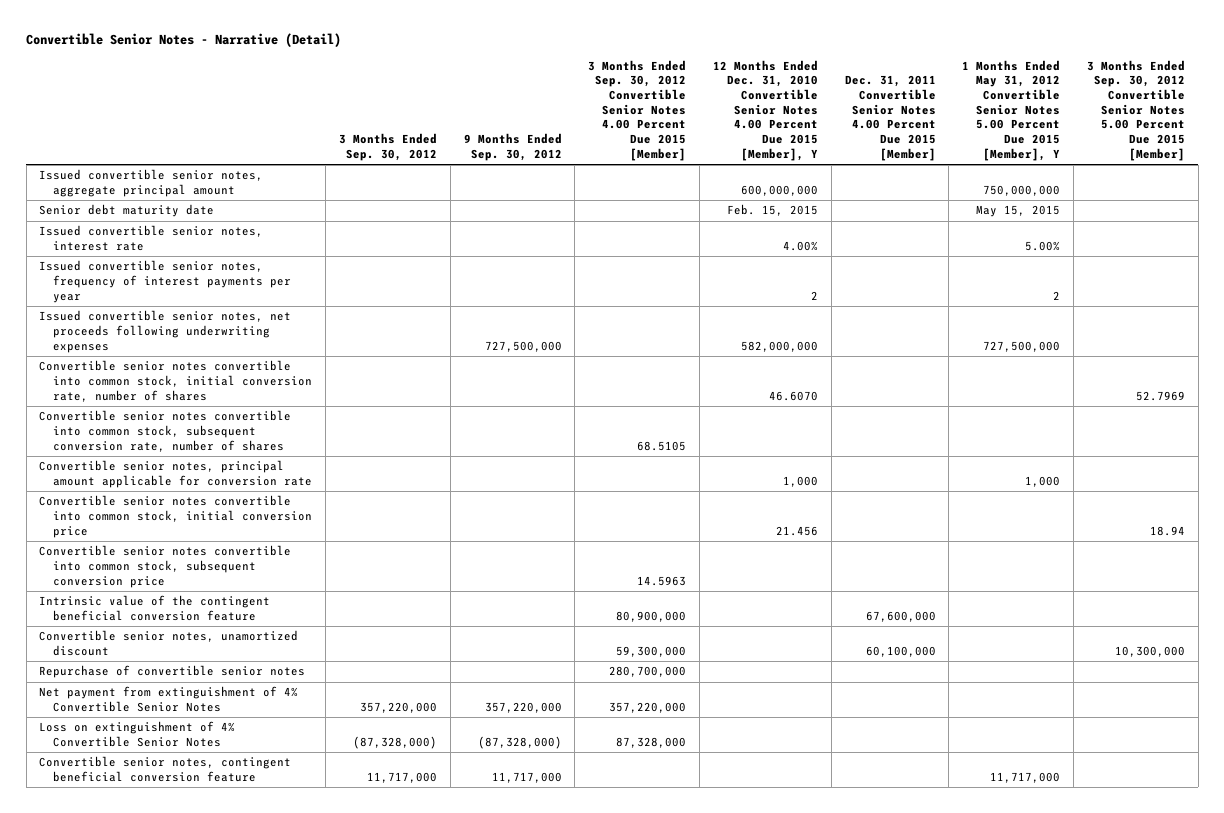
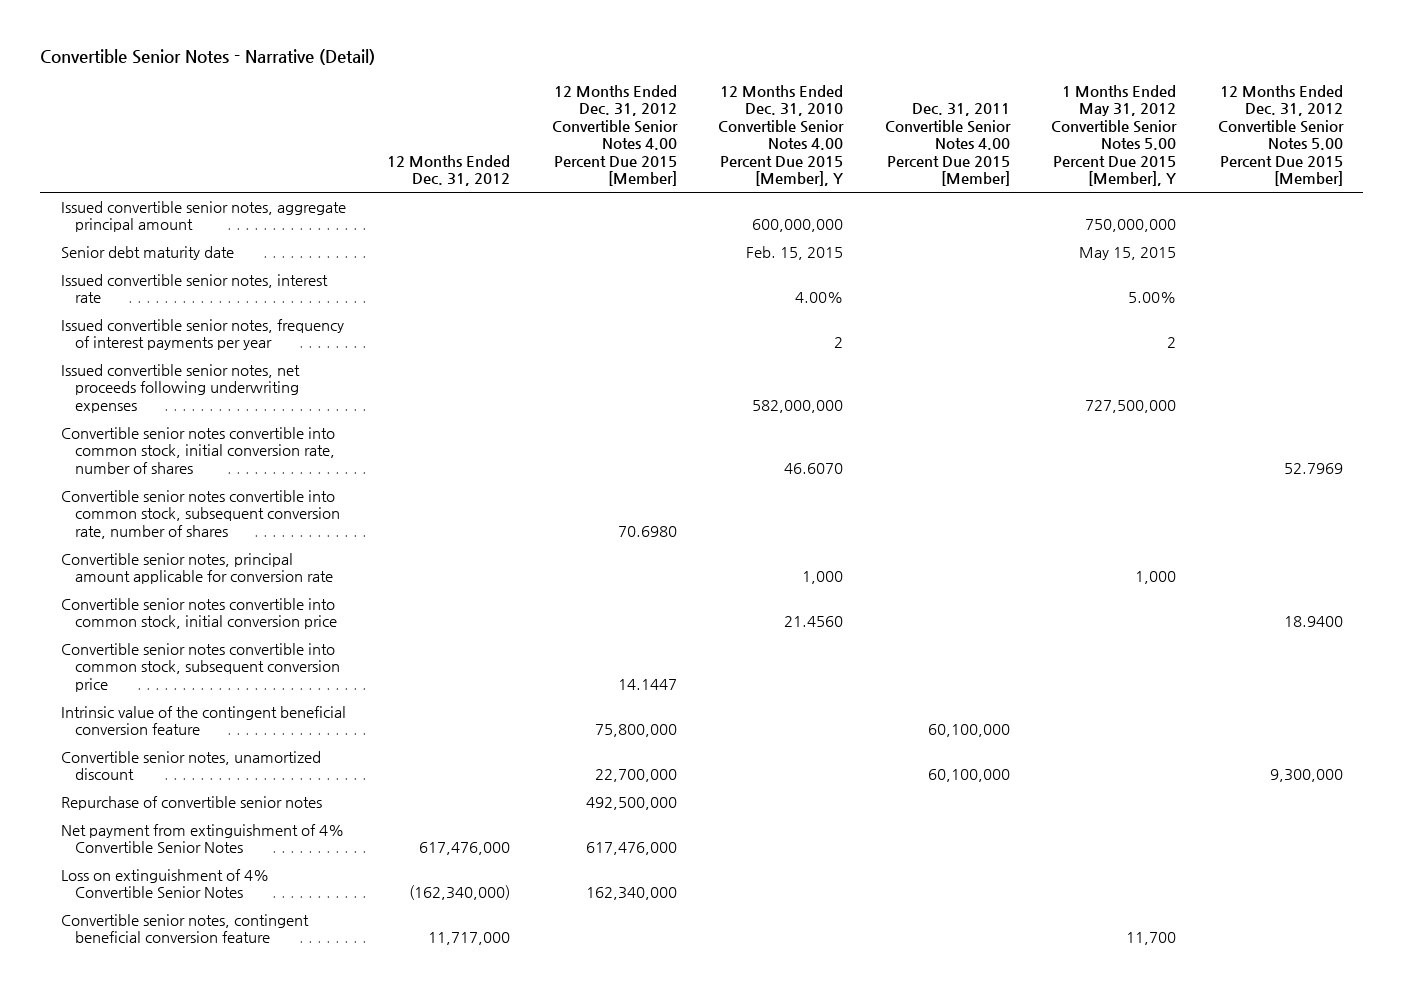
- | 3 Months Ended Sep. 30, 2012 | 9 Months Ended Sep. 30, 2012 | 3 Months Ended Sep. 30, 2012 Convertible Senior Notes 4.00 Percent Due 2015 [Member] | 12 Months Ended Dec. 31, 2010 Convertible Senior Notes 4.00 Percent Due 2015 [Member], Y | Dec. 31, 2011 Convertible Senior Notes 4.00 Percent Due 2015 [Member] | 1 Months Ended May 31, 2012 Convertible Senior Notes 5.00 Percent Due 2015 [Member], Y | 3 Months Ended Sep. 30, 2012 Convertible Senior Notes 5.00 Percent Due 2015 [Member]
+ | 12 Months Ended Dec. 31, 2012 | 12 Months Ended Dec. 31, 2012 Convertible Senior Notes 4.00 Percent Due 2015 [Member] | 12 Months Ended Dec. 31, 2010 Convertible Senior Notes 4.00 Percent Due 2015 [Member], Y | Dec. 31, 2011 Convertible Senior Notes 4.00 Percent Due 2015 [Member] | 1 Months Ended May 31, 2012 Convertible Senior Notes 5.00 Percent Due 2015 [Member], Y | 12 Months Ended Dec. 31, 2012 Convertible Senior Notes 5.00 Percent Due 2015 [Member]
- Convertible senior notes convertible into common stock, initial conversion price | | | | 21.456 | | | 18.94
+ Convertible senior notes convertible into common stock, initial conversion price | | | 21.4560 | | | 18.9400
- Intrinsic value of the contingent beneficial conversion feature | | | 80,900,000 | | 67,600,000 | |
+ Intrinsic value of the contingent beneficial conversion feature | | 75,800,000 | | 60,100,000 | |
- Convertible senior notes, contingent beneficial conversion feature | 11,717,000 | 11,717,000 | | | | 11,717,000 |
+ Convertible senior notes, contingent beneficial conversion feature | 11,717,000 | | | | 11,700 |

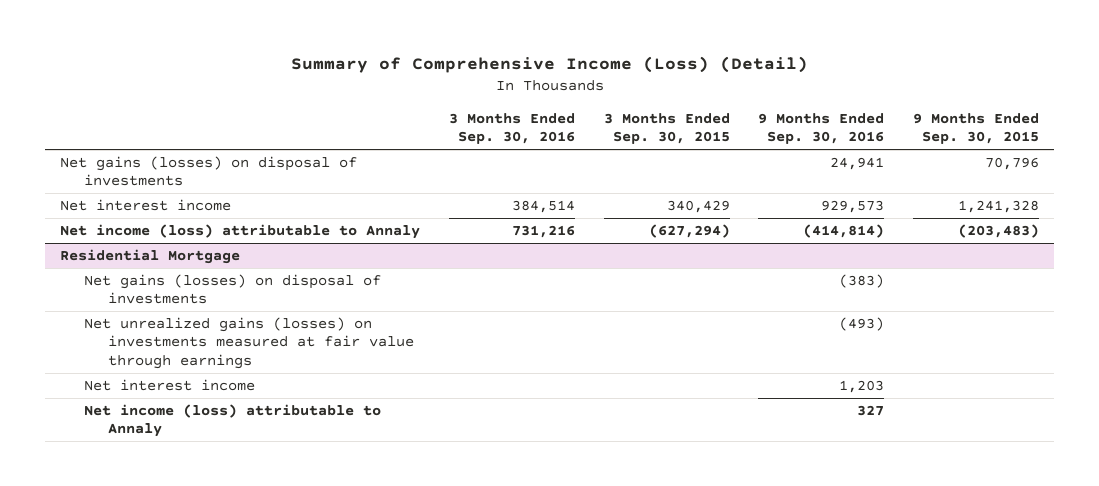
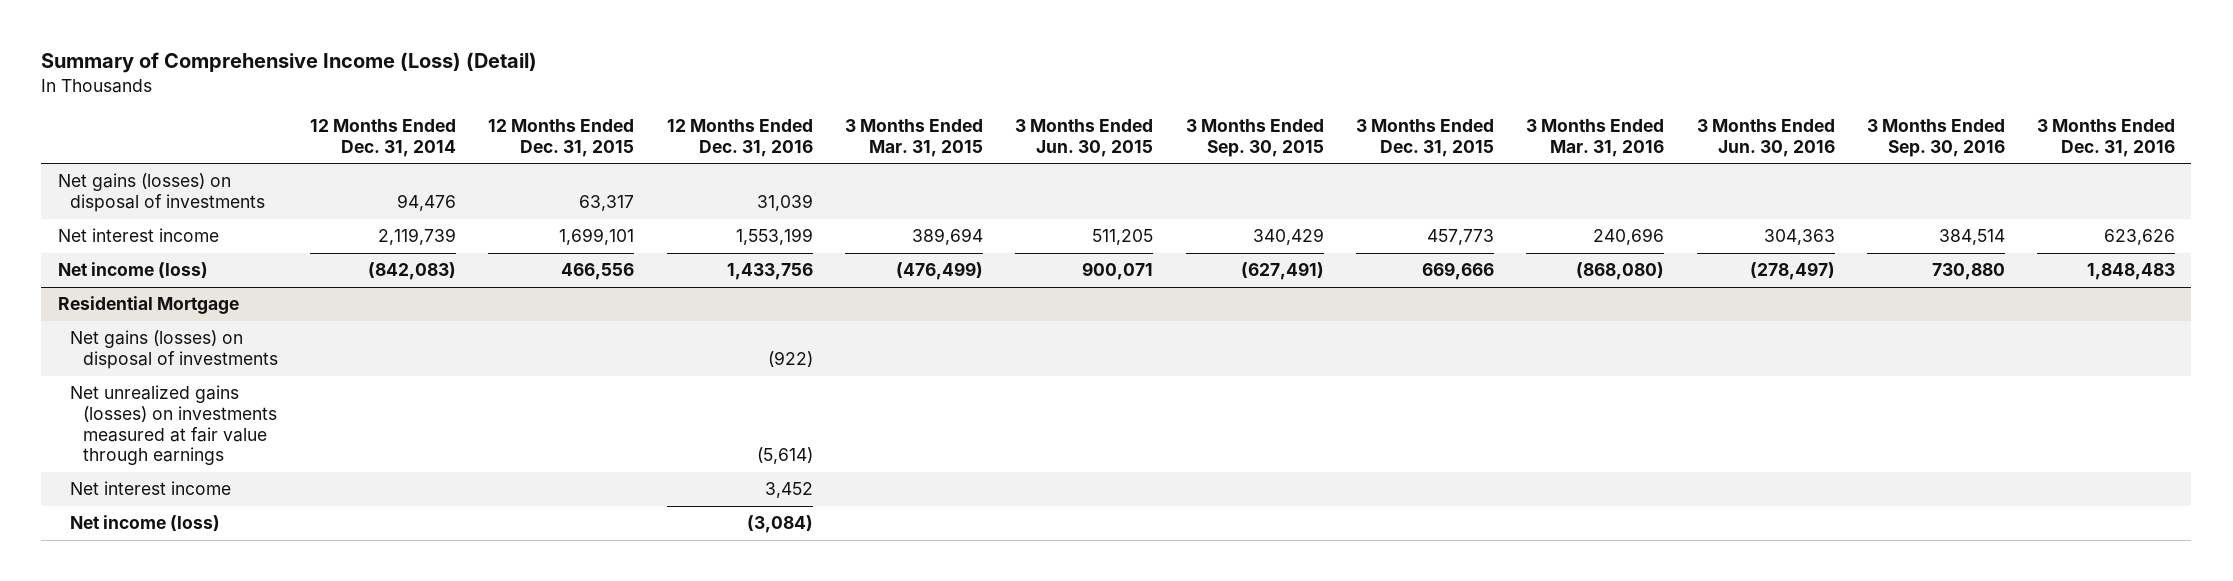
- | 3 Months Ended Sep. 30, 2016 | 3 Months Ended Sep. 30, 2015 | 9 Months Ended Sep. 30, 2016 | 9 Months Ended Sep. 30, 2015
+ | 12 Months Ended Dec. 31, 2014 | 12 Months Ended Dec. 31, 2015 | 12 Months Ended Dec. 31, 2016 | 3 Months Ended Mar. 31, 2015 | 3 Months Ended Jun. 30, 2015 | 3 Months Ended Sep. 30, 2015 | 3 Months Ended Dec. 31, 2015 | 3 Months Ended Mar. 31, 2016 | 3 Months Ended Jun. 30, 2016 | 3 Months Ended Sep. 30, 2016 | 3 Months Ended Dec. 31, 2016
- Net income (loss) attributable to Annaly | 731,216 | (627,294) | (414,814) | (203,483)
+ Net income (loss) | (842,083) | 466,556 | 1,433,756 | (476,499) | 900,071 | (627,491) | 669,666 | (868,080) | (278,497) | 730,880 | 1,848,483
@ Residential Mortgage
- Net income (loss) attributable to Annaly | | | 327 |
+ Net income (loss) | | | (3,084) | | | | | | | |

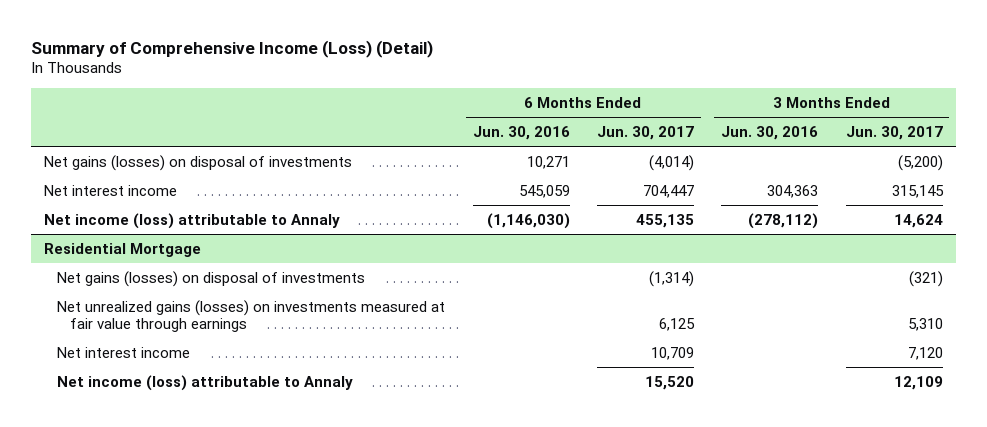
- | 12 Months Ended Dec. 31, 2014 | 12 Months Ended Dec. 31, 2015 | 12 Months Ended Dec. 31, 2016 | 3 Months Ended Mar. 31, 2015 | 3 Months Ended Jun. 30, 2015 | 3 Months Ended Sep. 30, 2015 | 3 Months Ended Dec. 31, 2015 | 3 Months Ended Mar. 31, 2016 | 3 Months Ended Jun. 30, 2016 | 3 Months Ended Sep. 30, 2016 | 3 Months Ended Dec. 31, 2016
+ | 6 Months Ended Jun. 30, 2016 | 6 Months Ended Jun. 30, 2017 | 3 Months Ended Jun. 30, 2016 | 3 Months Ended Jun. 30, 2017
- Net income (loss) | (842,083) | 466,556 | 1,433,756 | (476,499) | 900,071 | (627,491) | 669,666 | (868,080) | (278,497) | 730,880 | 1,848,483
+ Net income (loss) attributable to Annaly | (1,146,030) | 455,135 | (278,112) | 14,624
@ Residential Mortgage
- Net income (loss) | | | (3,084) | | | | | | | |
+ Net income (loss) attributable to Annaly | | 15,520 | | 12,109

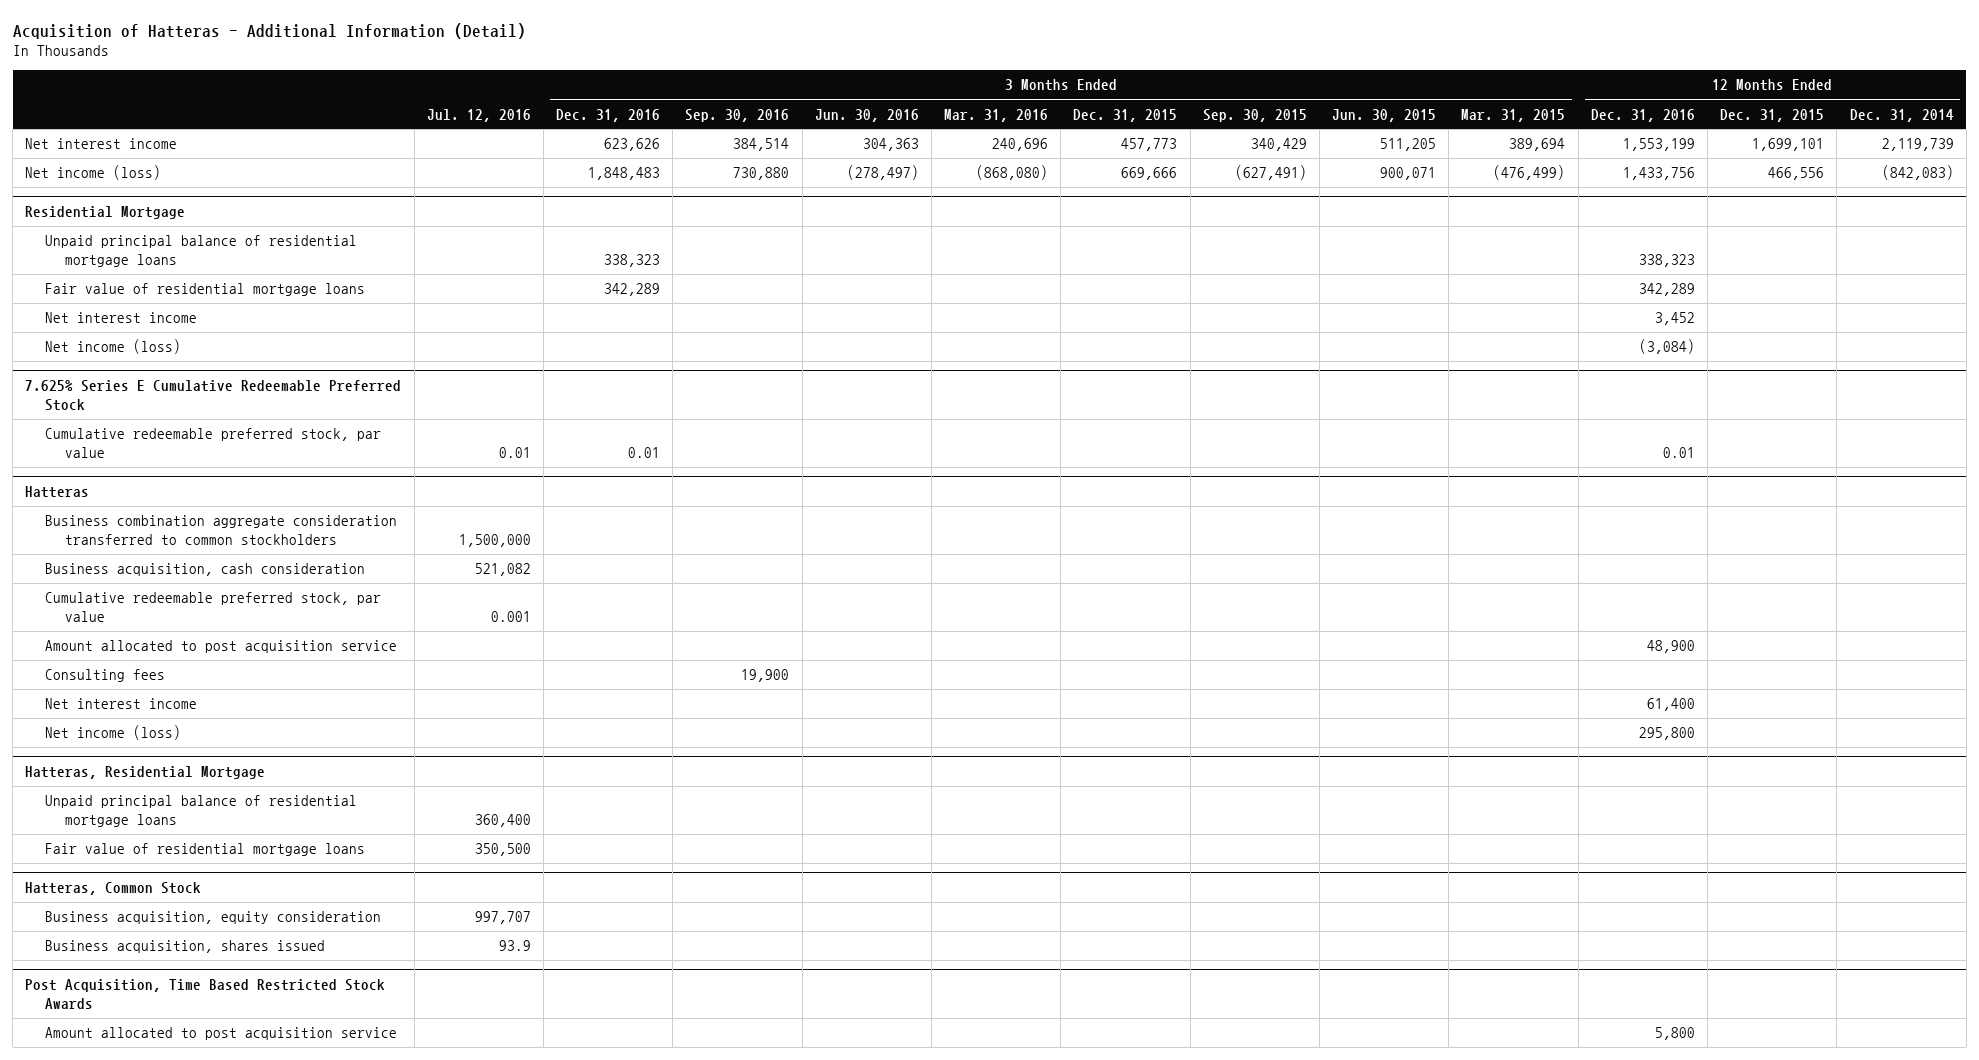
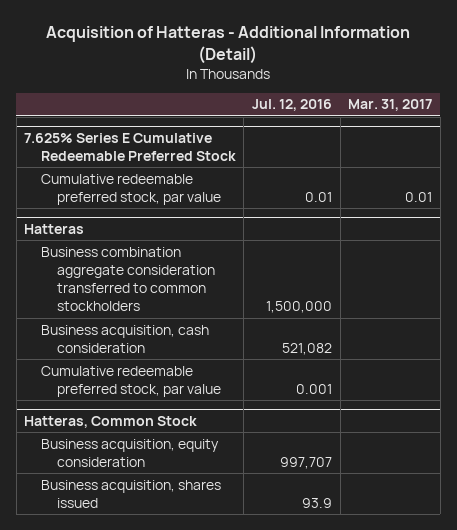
- | Jul. 12, 2016 | 3 Months Ended Dec. 31, 2016 | 3 Months Ended Sep. 30, 2016 | 3 Months Ended Jun. 30, 2016 | 3 Months Ended Mar. 31, 2016 | 3 Months Ended Dec. 31, 2015 | 3 Months Ended Sep. 30, 2015 | 3 Months Ended Jun. 30, 2015 | 3 Months Ended Mar. 31, 2015 | 12 Months Ended Dec. 31, 2016 | 12 Months Ended Dec. 31, 2015 | 12 Months Ended Dec. 31, 2014
+ | Jul. 12, 2016 | Mar. 31, 2017
- Net interest income | | 623,626 | 384,514 | 304,363 | 240,696 | 457,773 | 340,429 | 511,205 | 389,694 | 1,553,199 | 1,699,101 | 2,119,739
- Net income (loss) | | 1,848,483 | 730,880 | (278,497) | (868,080) | 669,666 | (627,491) | 900,071 | (476,499) | 1,433,756 | 466,556 | (842,083)
- Residential Mortgage
- Unpaid principal balance of residential mortgage loans | | 338,323 | | | | | | | | 338,323 | |
- Fair value of residential mortgage loans | | 342,289 | | | | | | | | 342,289 | |
- Net interest income | | | | | | | | | | 3,452 | |
- Net income (loss) | | | | | | | | | | (3,084) | |
@ Hatteras
- Amount allocated to post acquisition service | | | | | | | | | | 48,900 | |
- Consulting fees | | | 19,900 | | | | | | | | |
- Net interest income | | | | | | | | | | 61,400 | |
- Net income (loss) | | | | | | | | | | 295,800 | |
- Hatteras, Residential Mortgage
- Unpaid principal balance of residential mortgage loans | 360,400 | | | | | | | | | | |
- Fair value of residential mortgage loans | 350,500 | | | | | | | | | | |
- Post Acquisition, Time Based Restricted Stock Awards
- Amount allocated to post acquisition service | | | | | | | | | | 5,800 | |

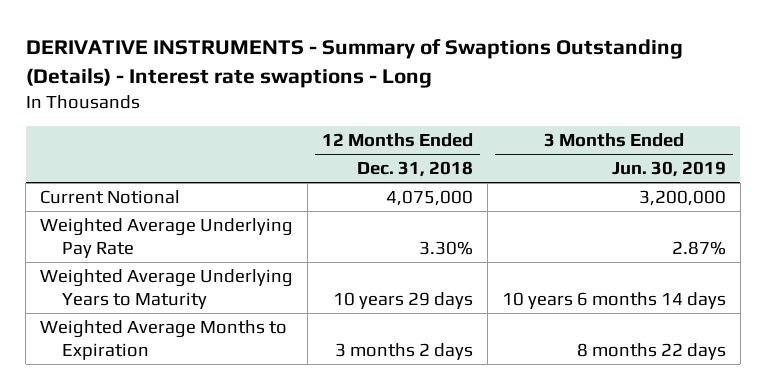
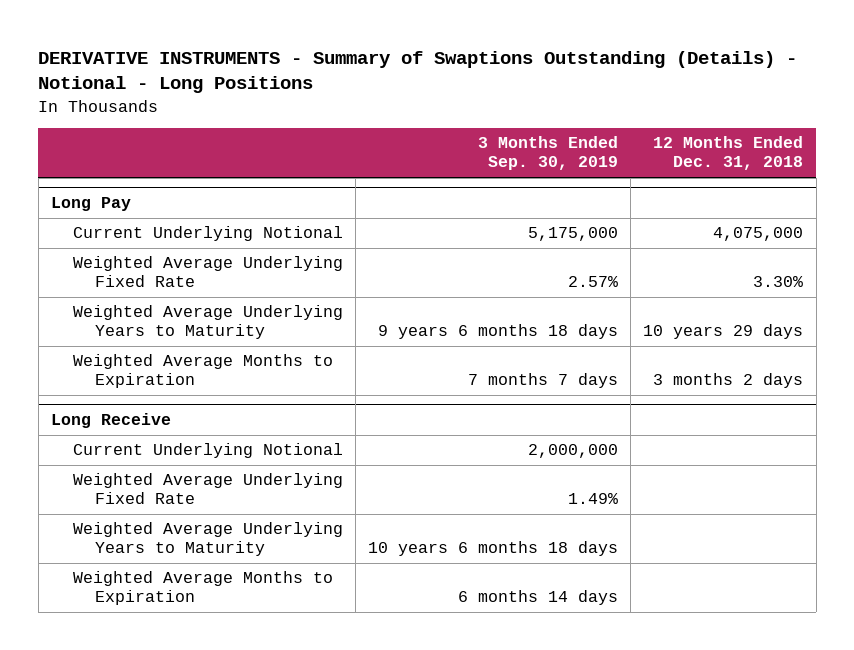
- DERIVATIVE INSTRUMENTS - Summary of Swaptions Outstanding (Details) - Interest rate swaptions - Long
+ DERIVATIVE INSTRUMENTS - Summary of Swaptions Outstanding (Details) - Notional - Long Positions
- | 12 Months Ended Dec. 31, 2018 | 3 Months Ended Jun. 30, 2019
+ | 3 Months Ended Sep. 30, 2019 | 12 Months Ended Dec. 31, 2018
- Current Notional | 4,075,000 | 3,200,000
- Weighted Average Underlying Pay Rate | 3.30% | 2.87%
+ Long Pay
+ Current Underlying Notional | 5,175,000 | 4,075,000
+ Weighted Average Underlying Fixed Rate | 2.57% | 3.30%
+ Long Receive
+ Current Underlying Notional | 2,000,000 |
+ Weighted Average Underlying Fixed Rate | 1.49% |
+ Weighted Average Underlying Years to Maturity | 10 years 6 months 18 days |
+ Weighted Average Months to Expiration | 6 months 14 days |

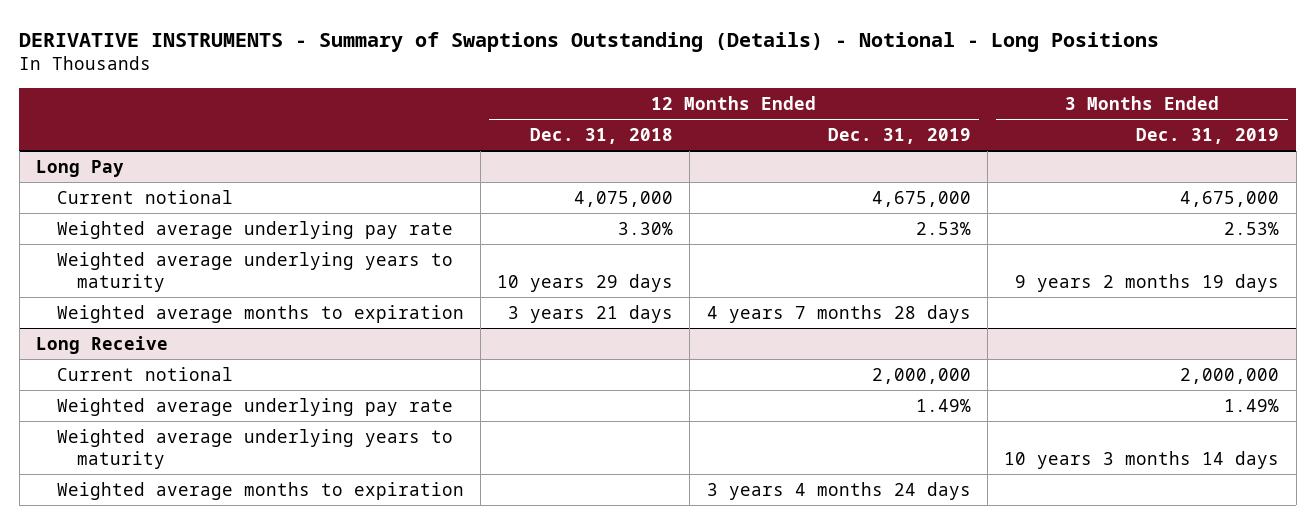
- | 3 Months Ended Sep. 30, 2019 | 12 Months Ended Dec. 31, 2018
+ | 12 Months Ended Dec. 31, 2018 | 12 Months Ended Dec. 31, 2019 | 3 Months Ended Dec. 31, 2019
@ Long Pay
- Current Underlying Notional | 5,175,000 | 4,075,000
- Weighted Average Underlying Fixed Rate | 2.57% | 3.30%
- Weighted Average Underlying Years to Maturity | 9 years 6 months 18 days | 10 years 29 days
- Weighted Average Months to Expiration | 7 months 7 days | 3 months 2 days
+ Current notional | 4,075,000 | 4,675,000 | 4,675,000
+ Weighted average underlying pay rate | 3.30% | 2.53% | 2.53%
+ Weighted average underlying years to maturity | 10 years 29 days | | 9 years 2 months 19 days
+ Weighted average months to expiration | 3 years 21 days | 4 years 7 months 28 days |
@ Long Receive
- Current Underlying Notional | 2,000,000 |
- Weighted Average Underlying Fixed Rate | 1.49% |
- Weighted Average Underlying Years to Maturity | 10 years 6 months 18 days |
- Weighted Average Months to Expiration | 6 months 14 days |
+ Current notional | | 2,000,000 | 2,000,000
+ Weighted average underlying pay rate | | 1.49% | 1.49%
+ Weighted average underlying years to maturity | | | 10 years 3 months 14 days
+ Weighted average months to expiration | | 3 years 4 months 24 days |

